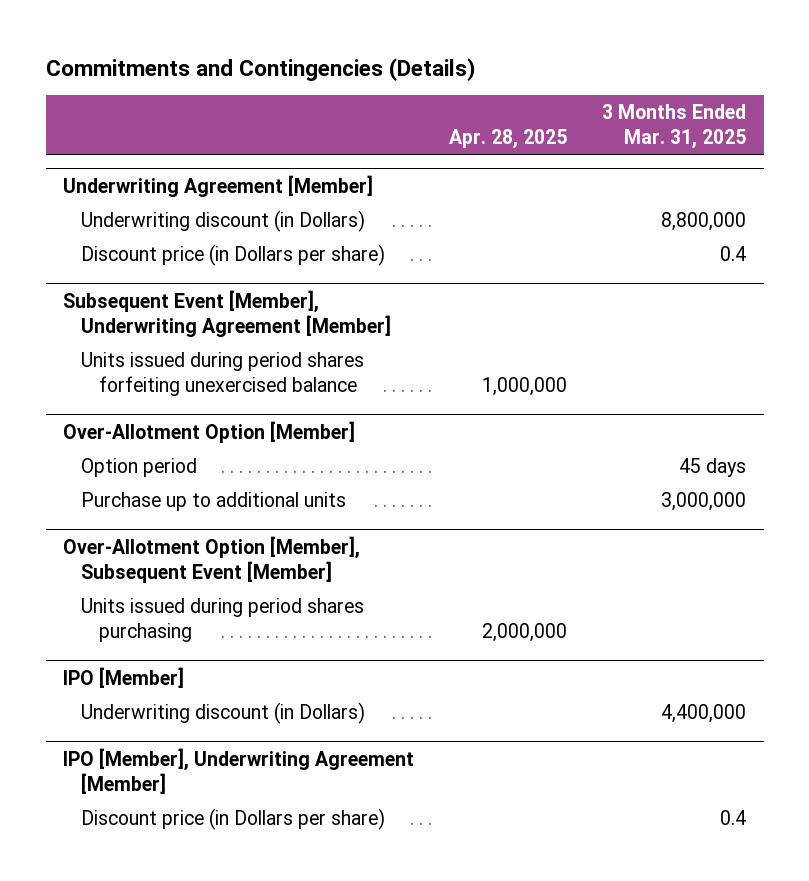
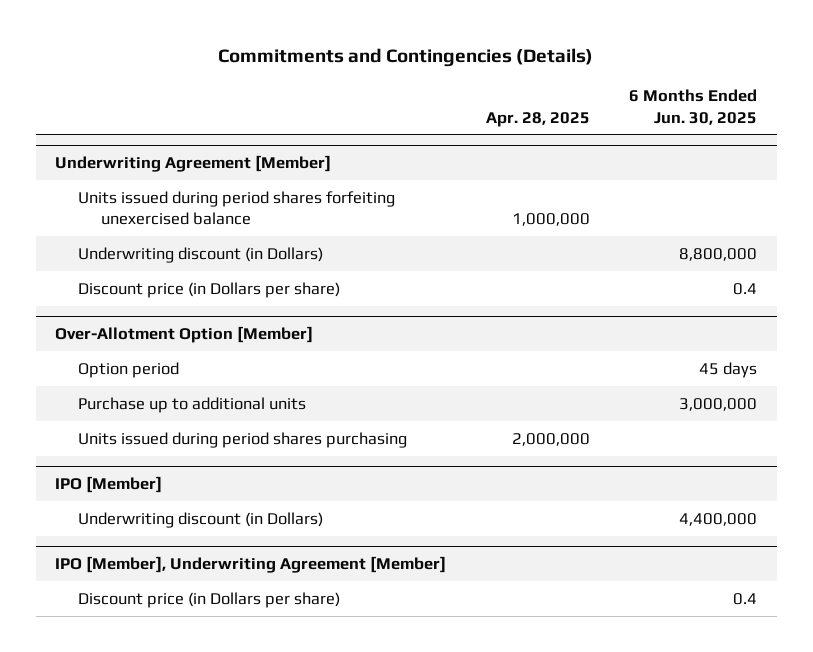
- | Apr. 28, 2025 | 3 Months Ended Mar. 31, 2025
+ | Apr. 28, 2025 | 6 Months Ended Jun. 30, 2025
@ Underwriting Agreement [Member]
+ Units issued during period shares forfeiting unexercised balance | 1,000,000 |
- Subsequent Event [Member], Underwriting Agreement [Member]
- Units issued during period shares forfeiting unexercised balance | 1,000,000 |
- Over-Allotment Option [Member], Subsequent Event [Member]
- Units issued during period shares purchasing | 2,000,000 |
@ Over-Allotment Option [Member]
+ Units issued during period shares purchasing | 2,000,000 |

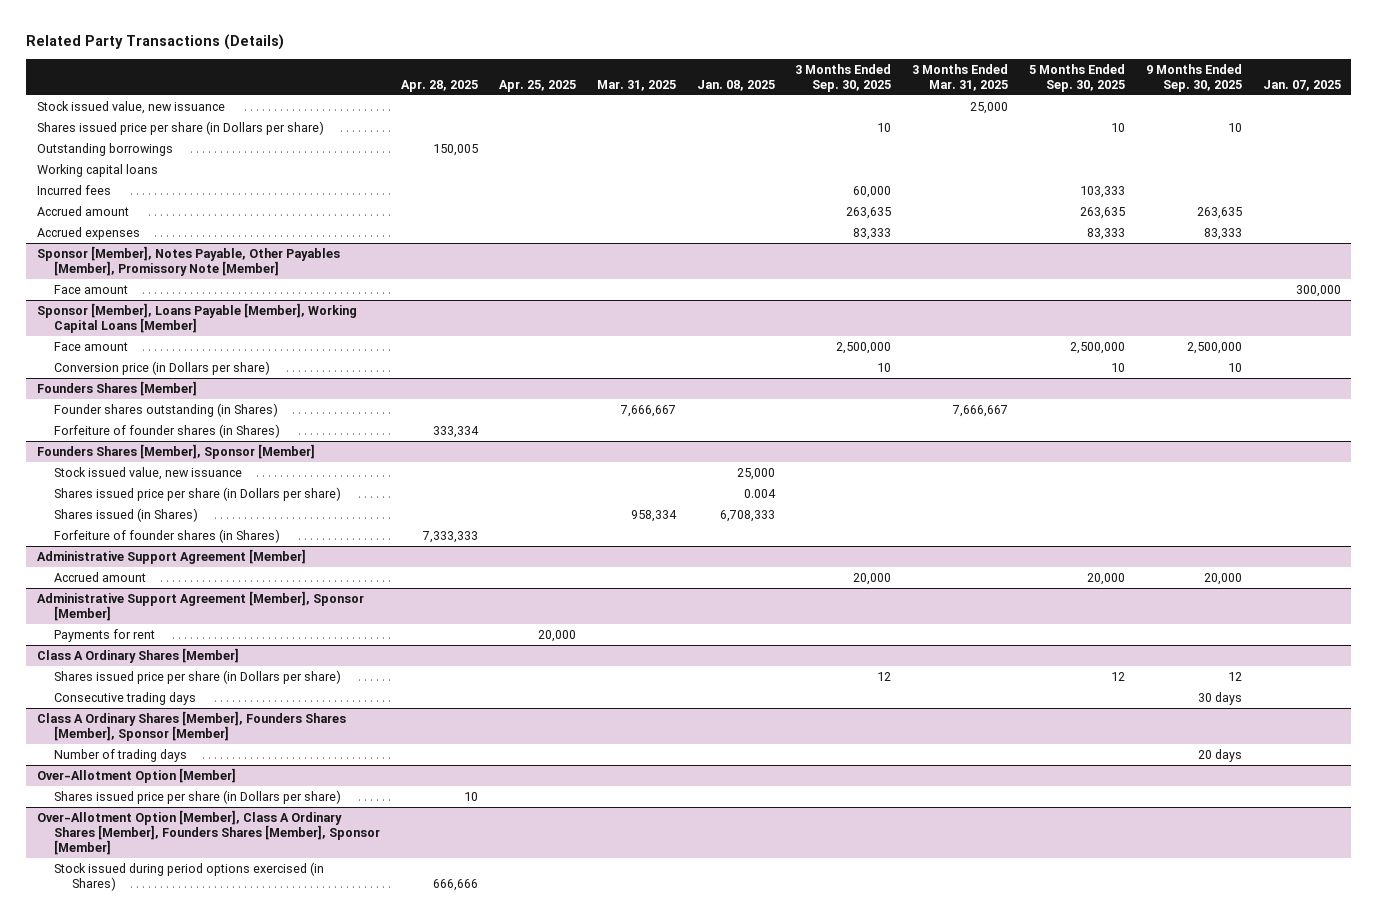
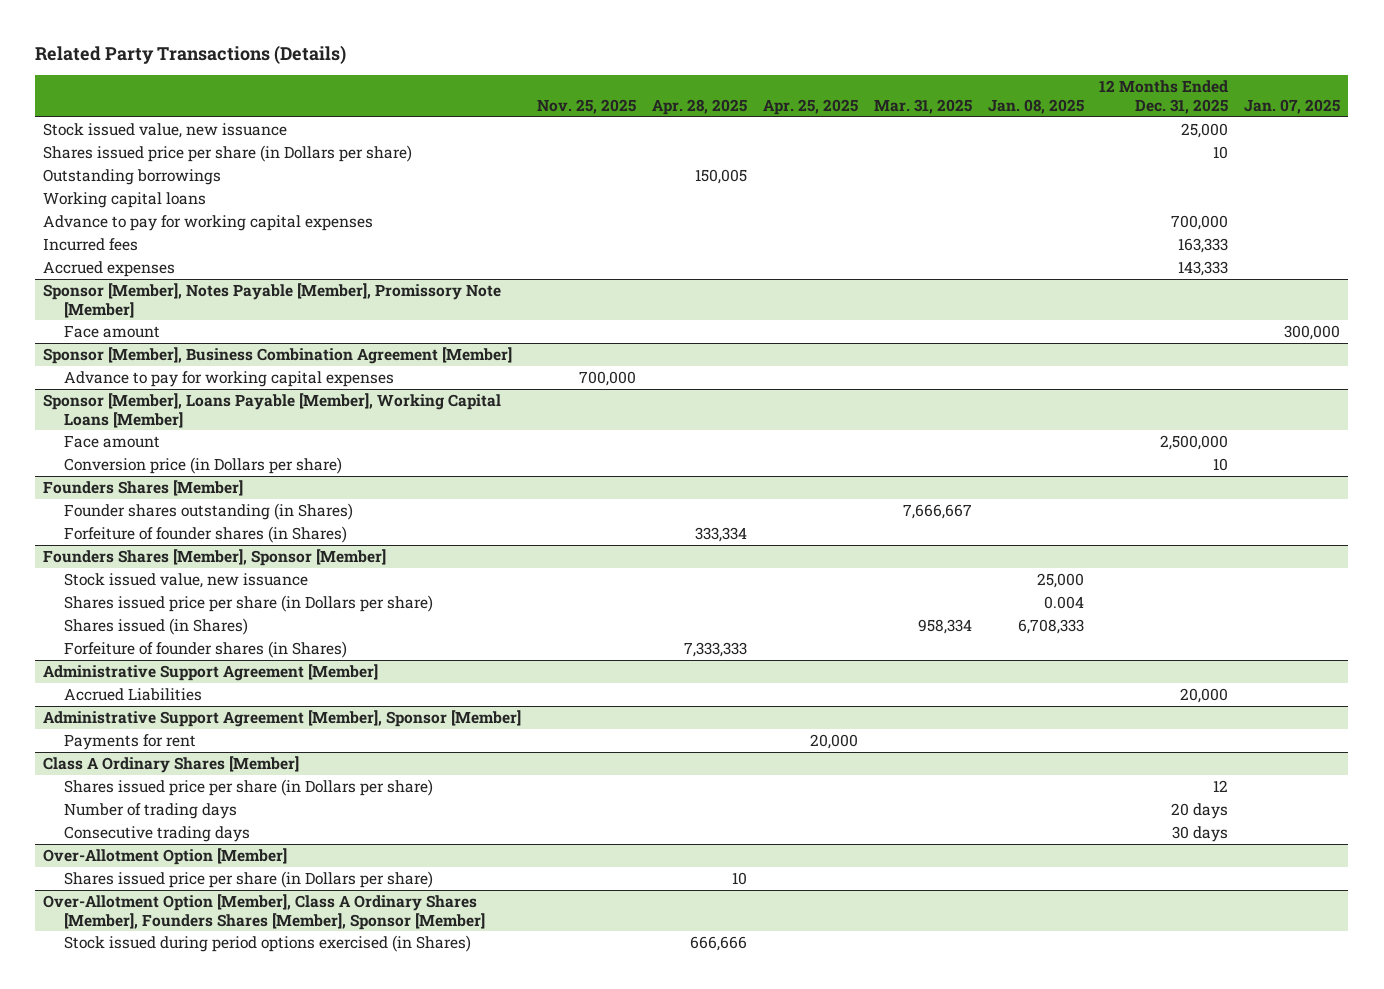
- | Apr. 28, 2025 | Apr. 25, 2025 | Mar. 31, 2025 | Jan. 08, 2025 | 3 Months Ended Sep. 30, 2025 | 3 Months Ended Mar. 31, 2025 | 5 Months Ended Sep. 30, 2025 | 9 Months Ended Sep. 30, 2025 | Jan. 07, 2025
+ | Nov. 25, 2025 | Apr. 28, 2025 | Apr. 25, 2025 | Mar. 31, 2025 | Jan. 08, 2025 | 12 Months Ended Dec. 31, 2025 | Jan. 07, 2025
+ Advance to pay for working capital expenses | | | | | | 700,000 |
- Accrued amount | | | | | 263,635 | | 263,635 | 263,635 |
- Sponsor [Member], Notes Payable, Other Payables [Member], Promissory Note [Member]
+ Sponsor [Member], Notes Payable [Member], Promissory Note [Member]
+ Sponsor [Member], Business Combination Agreement [Member]
+ Advance to pay for working capital expenses | 700,000 | | | | | |
@ Administrative Support Agreement [Member]
- Accrued amount | | | | | 20,000 | | 20,000 | 20,000 |
+ Accrued Liabilities | | | | | | 20,000 |
@ Class A Ordinary Shares [Member]
+ Number of trading days | | | | | | 20 days |
- Class A Ordinary Shares [Member], Founders Shares [Member], Sponsor [Member]
- Number of trading days | | | | | | | | 20 days |

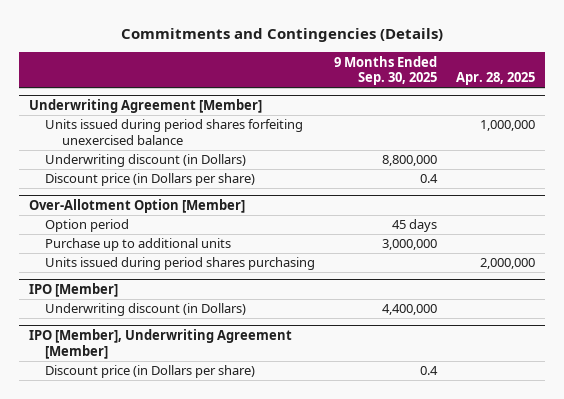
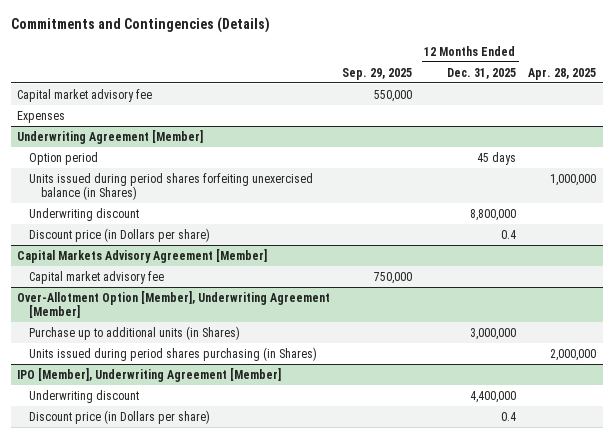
- | 9 Months Ended Sep. 30, 2025 | Apr. 28, 2025
+ | Sep. 29, 2025 | 12 Months Ended Dec. 31, 2025 | Apr. 28, 2025
+ Capital market advisory fee | 550,000 | |
+ Expenses
@ Underwriting Agreement [Member]
- Units issued during period shares forfeiting unexercised balance | | 1,000,000
- Underwriting discount (in Dollars) | 8,800,000 |
+ Option period | | 45 days |
+ Units issued during period shares forfeiting unexercised balance (in Shares) | | | 1,000,000
+ Underwriting discount | | 8,800,000 |
- Over-Allotment Option [Member]
- Option period | 45 days |
- Purchase up to additional units | 3,000,000 |
- Units issued during period shares purchasing | | 2,000,000
- IPO [Member]
- Underwriting discount (in Dollars) | 4,400,000 |
+ Capital Markets Advisory Agreement [Member]
+ Capital market advisory fee | 750,000 | |
+ Over-Allotment Option [Member], Underwriting Agreement [Member]
+ Purchase up to additional units (in Shares) | | 3,000,000 |
+ Units issued during period shares purchasing (in Shares) | | | 2,000,000
@ IPO [Member], Underwriting Agreement [Member]
+ Underwriting discount | | 4,400,000 |

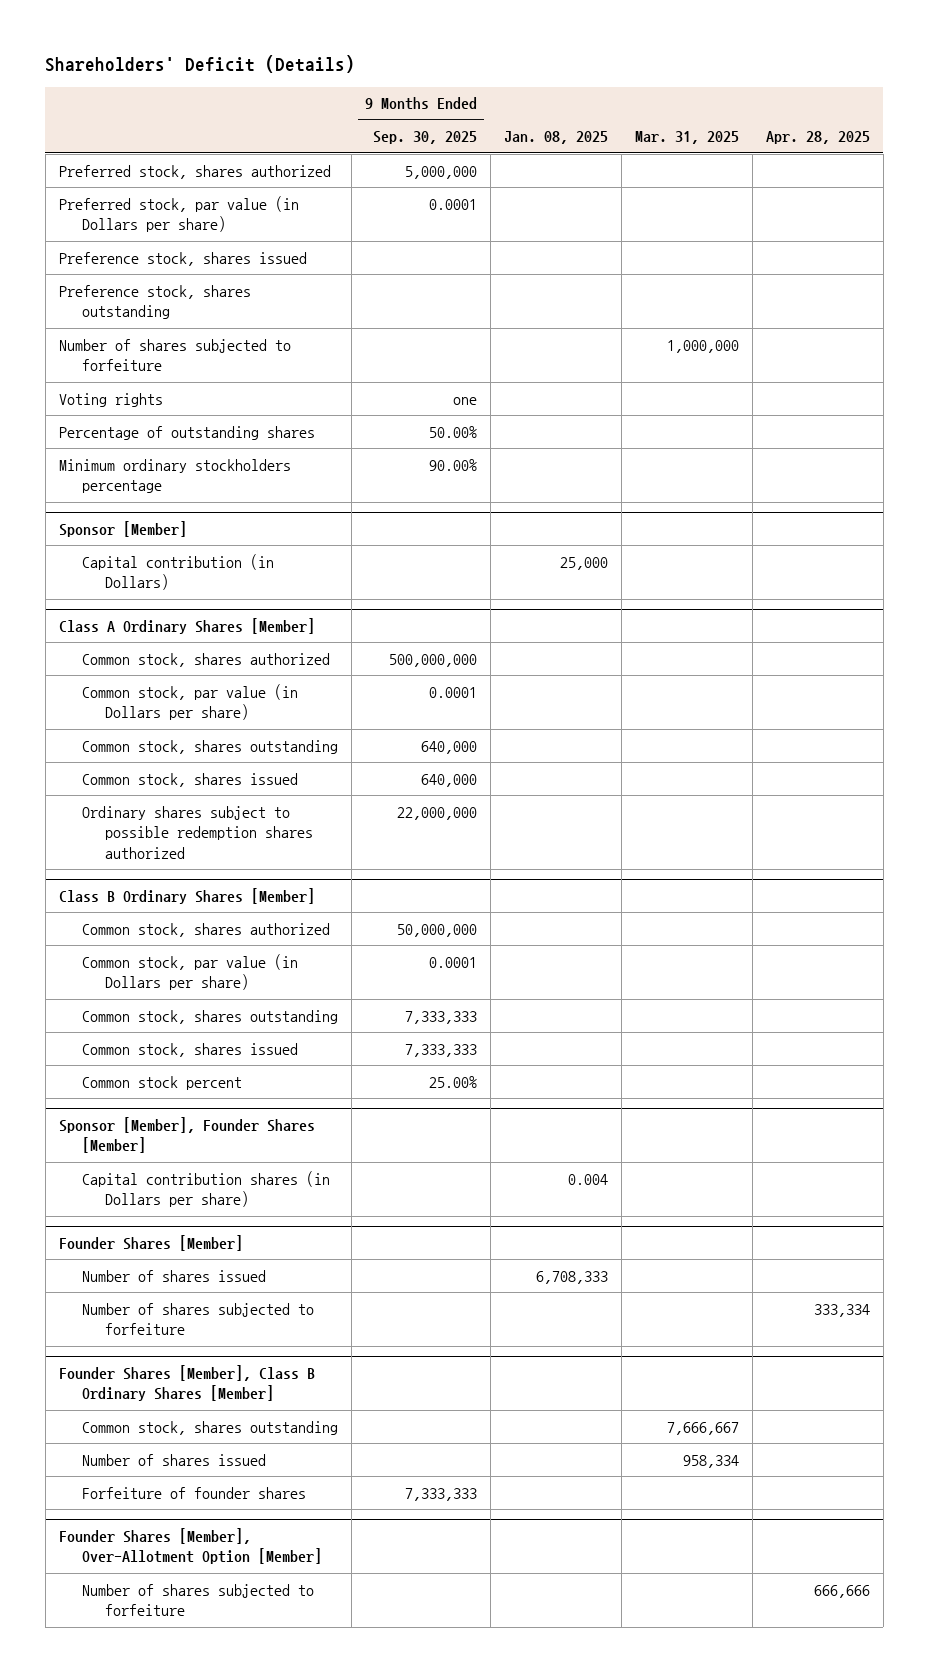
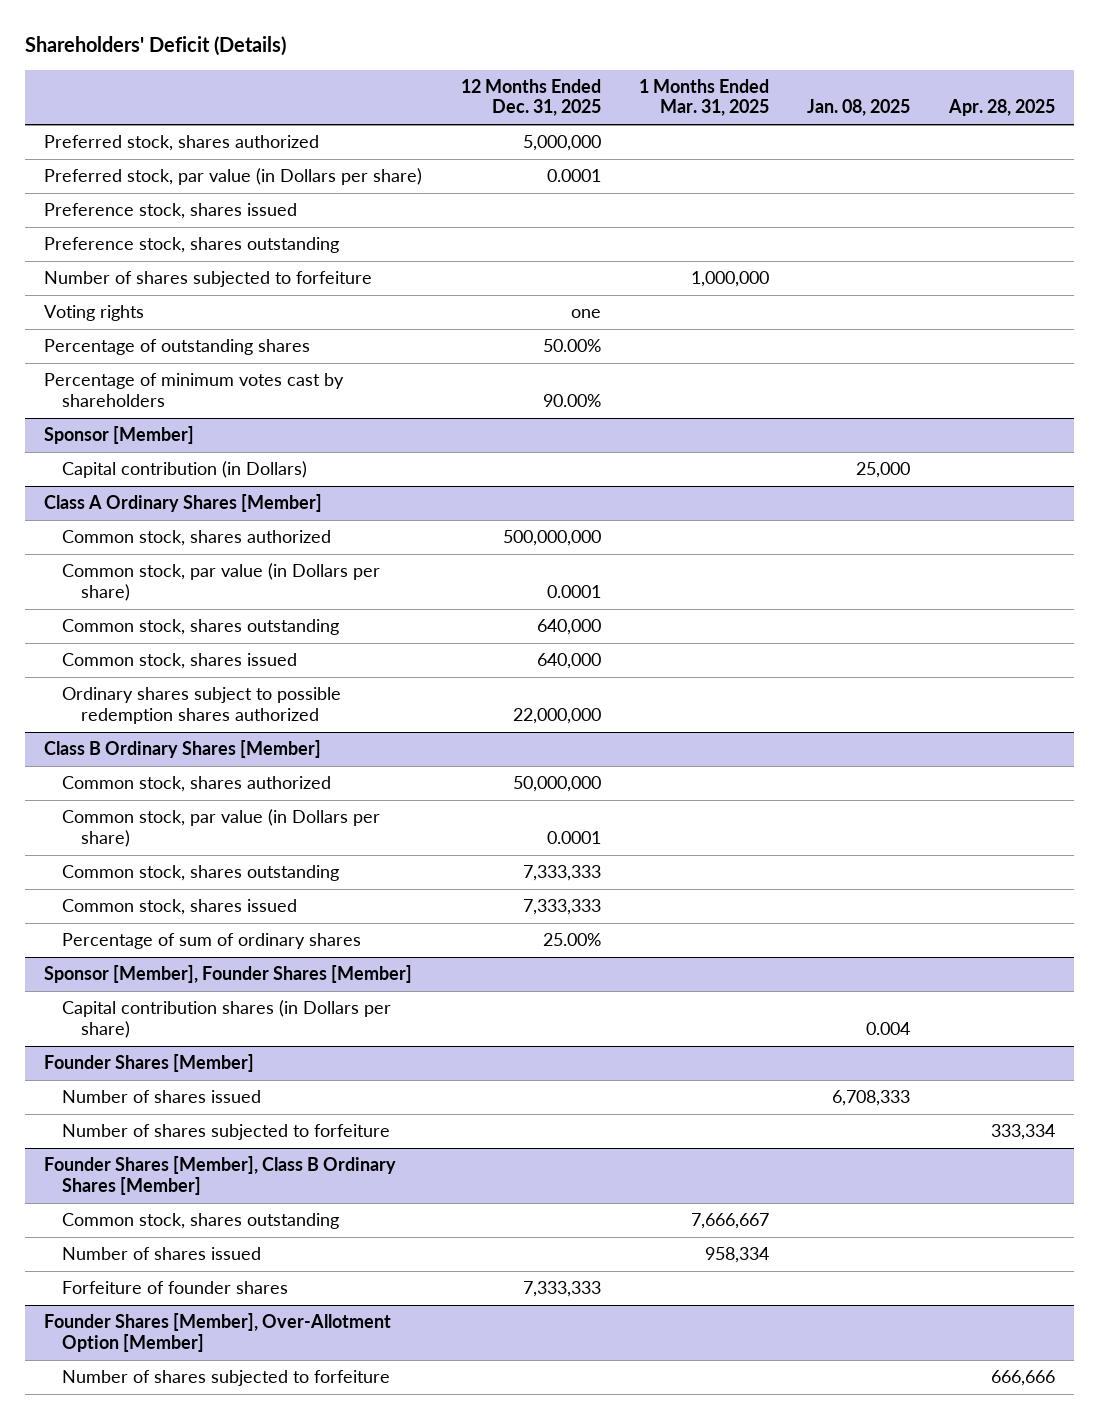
- | 9 Months Ended Sep. 30, 2025 | Jan. 08, 2025 | Mar. 31, 2025 | Apr. 28, 2025
+ | 12 Months Ended Dec. 31, 2025 | 1 Months Ended Mar. 31, 2025 | Jan. 08, 2025 | Apr. 28, 2025
- Minimum ordinary stockholders percentage | 90.00% | | |
+ Percentage of minimum votes cast by shareholders | 90.00% | | |
@ Class B Ordinary Shares [Member]
- Common stock percent | 25.00% | | |
+ Percentage of sum of ordinary shares | 25.00% | | |

